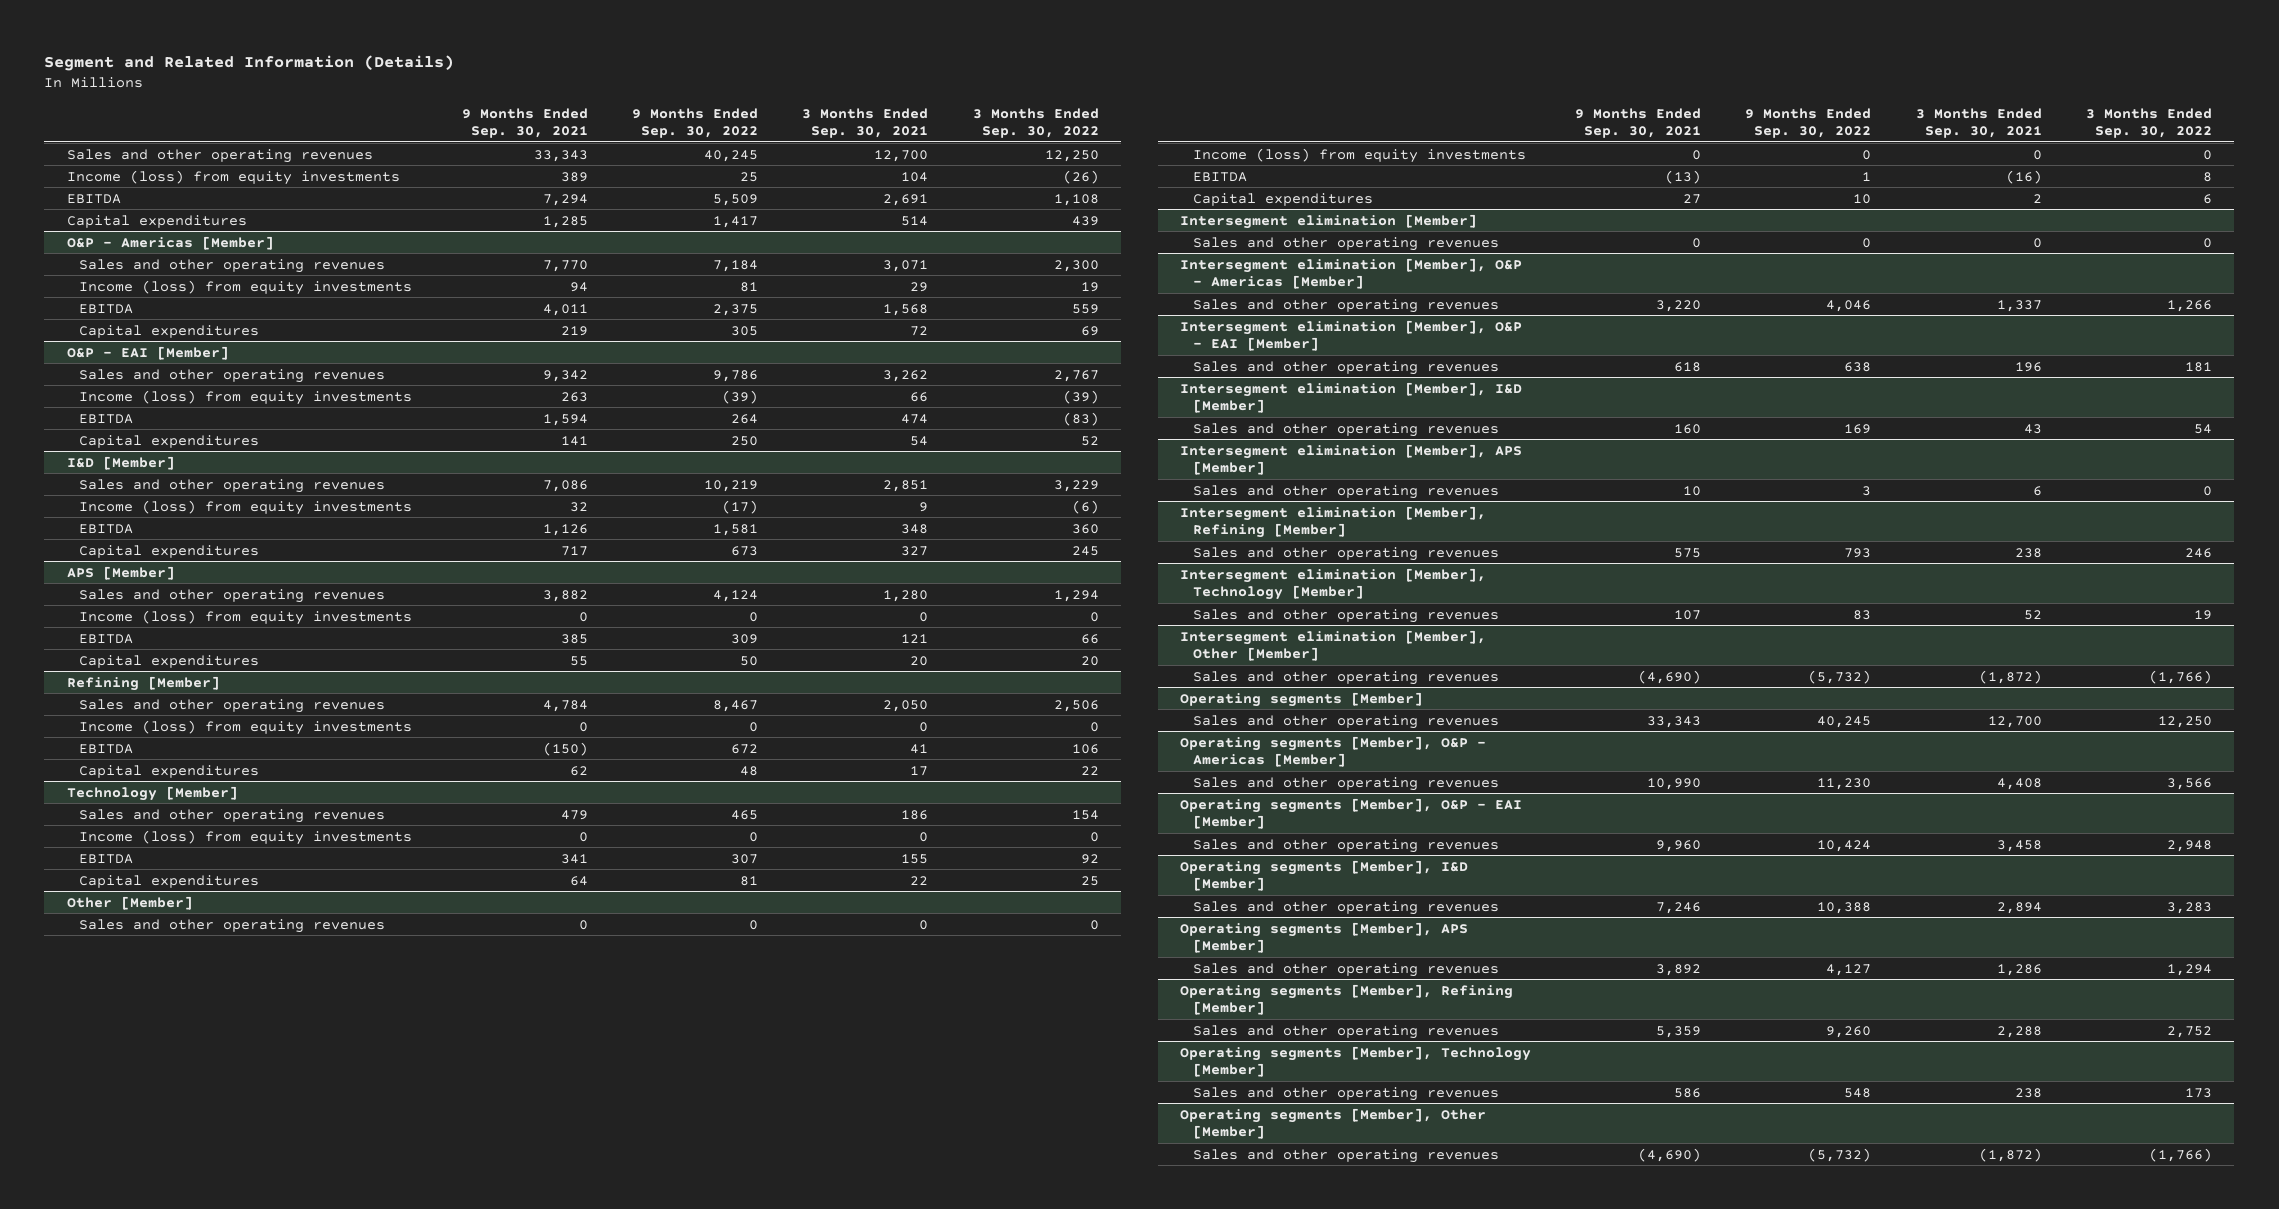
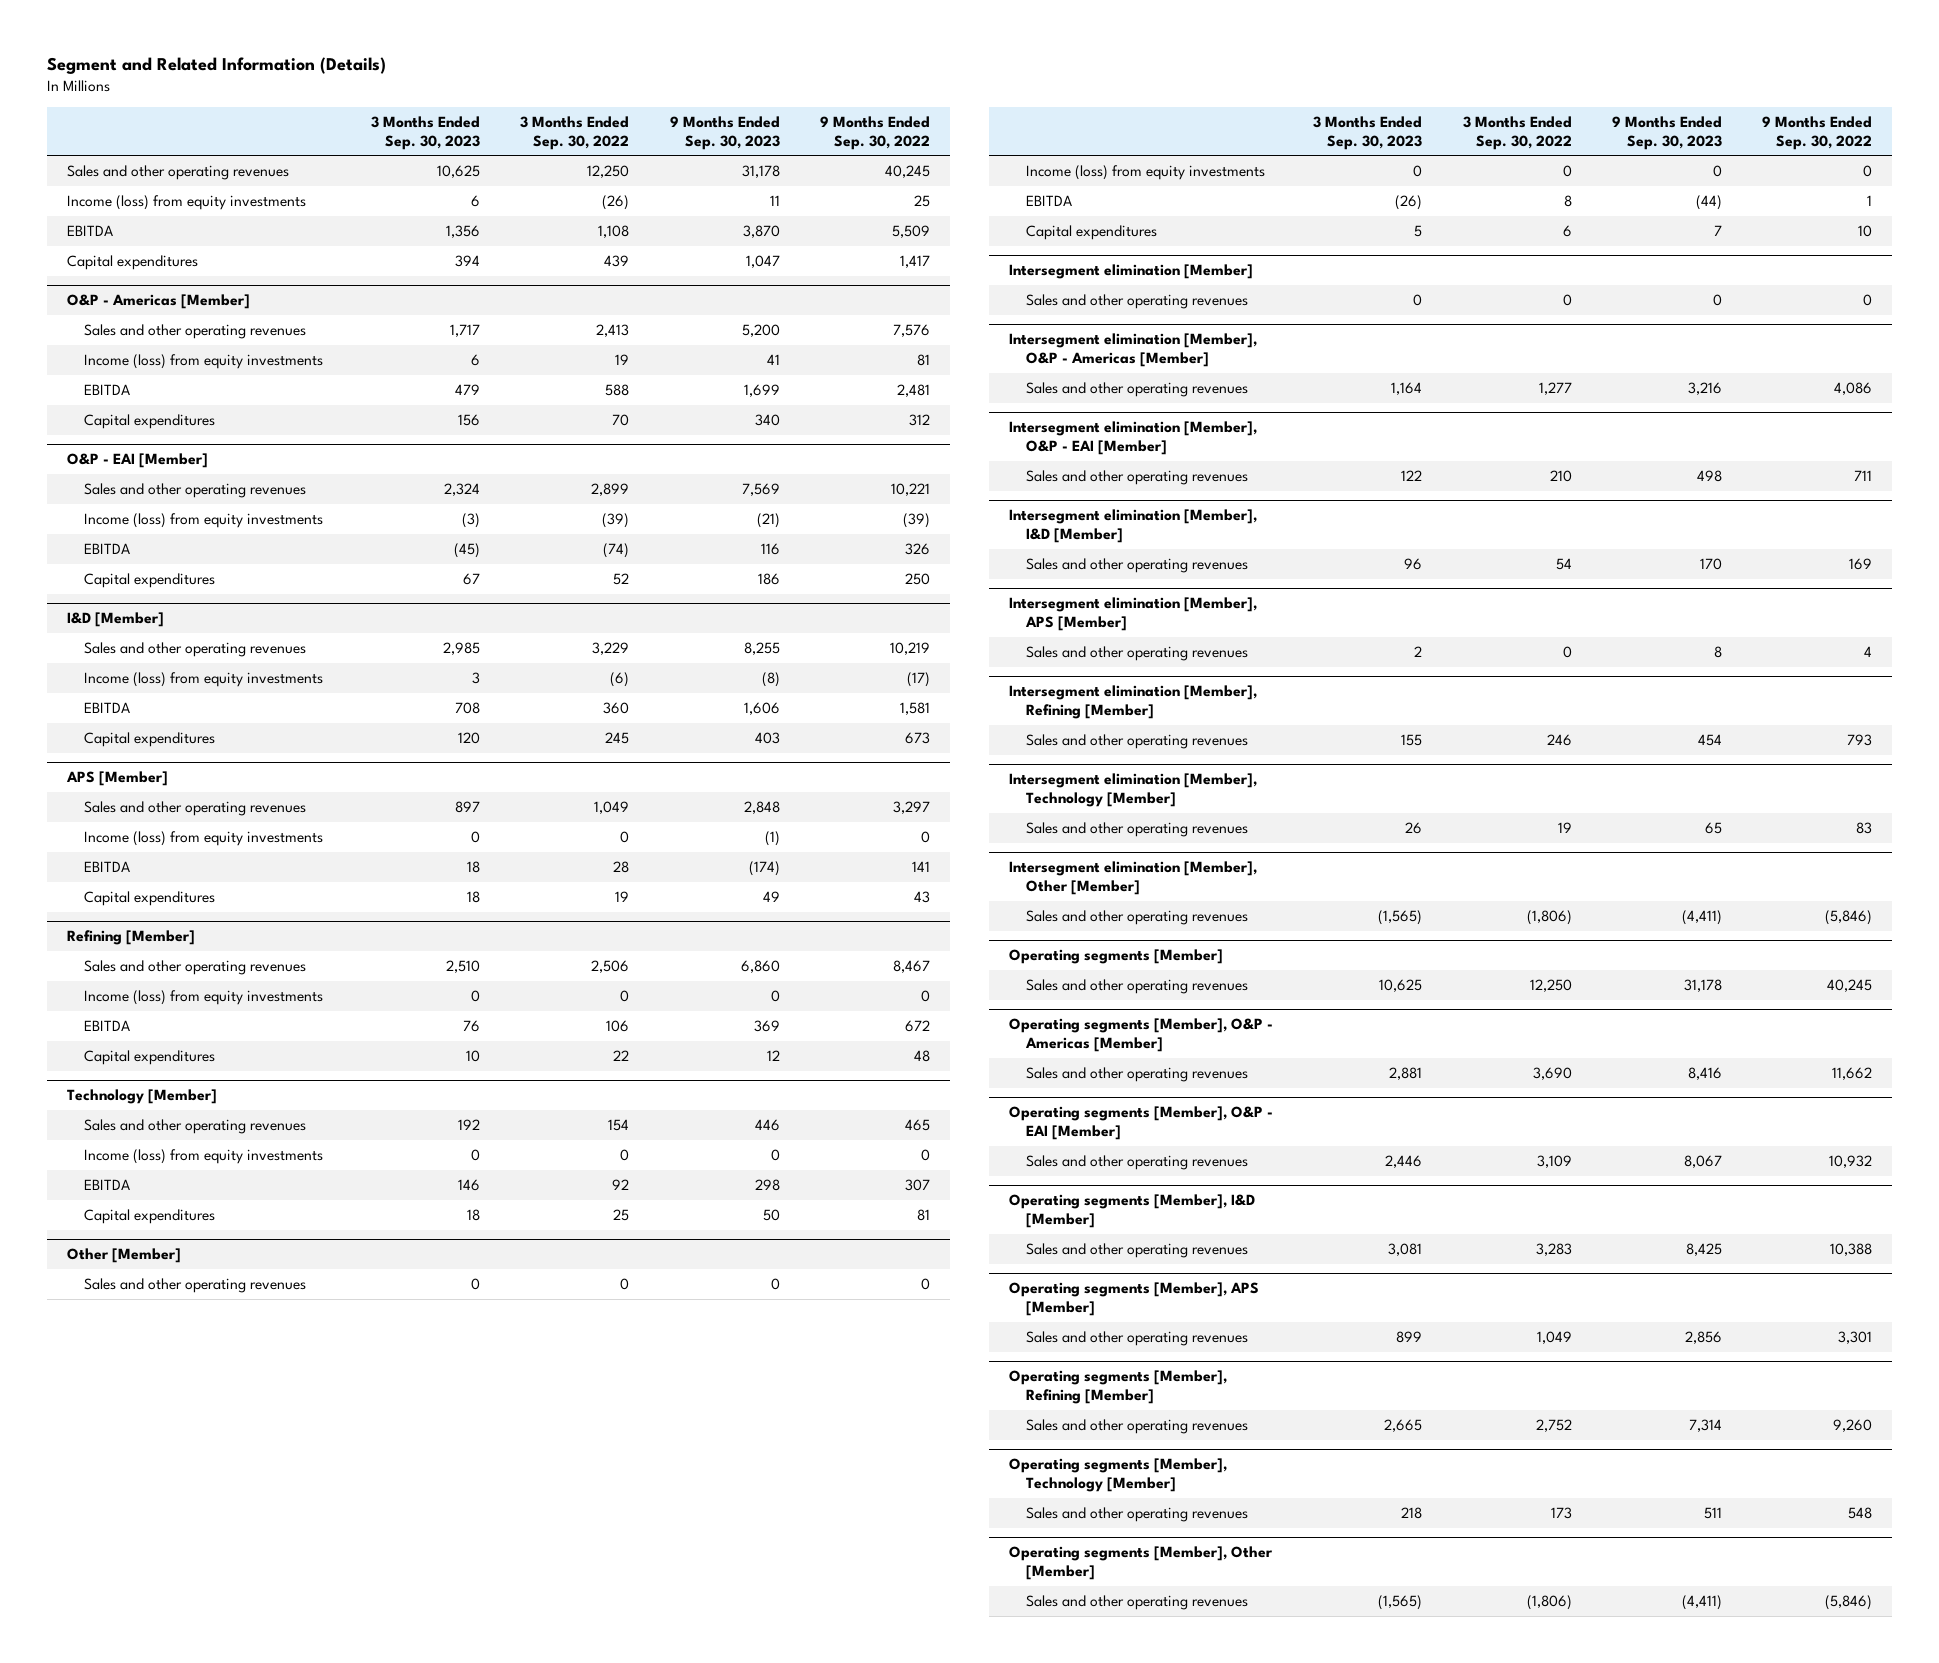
- | 9 Months Ended Sep. 30, 2021 | 9 Months Ended Sep. 30, 2022 | 3 Months Ended Sep. 30, 2021 | 3 Months Ended Sep. 30, 2022
+ | 3 Months Ended Sep. 30, 2023 | 3 Months Ended Sep. 30, 2022 | 9 Months Ended Sep. 30, 2023 | 9 Months Ended Sep. 30, 2022
@ O&P - Americas [Member]
- Sales and other operating revenues | 7,770 | 7,184 | 3,071 | 2,300
+ Sales and other operating revenues | 1,717 | 2,413 | 5,200 | 7,576
- EBITDA | 4,011 | 2,375 | 1,568 | 559
- Capital expenditures | 219 | 305 | 72 | 69
+ EBITDA | 479 | 588 | 1,699 | 2,481
+ Capital expenditures | 156 | 70 | 340 | 312
@ O&P - EAI [Member]
- Sales and other operating revenues | 9,342 | 9,786 | 3,262 | 2,767
+ Sales and other operating revenues | 2,324 | 2,899 | 7,569 | 10,221
- EBITDA | 1,594 | 264 | 474 | (83)
+ EBITDA | (45) | (74) | 116 | 326
@ APS [Member]
- Sales and other operating revenues | 3,882 | 4,124 | 1,280 | 1,294
+ Sales and other operating revenues | 897 | 1,049 | 2,848 | 3,297
- EBITDA | 385 | 309 | 121 | 66
- Capital expenditures | 55 | 50 | 20 | 20
+ EBITDA | 18 | 28 | (174) | 141
+ Capital expenditures | 18 | 19 | 49 | 43
@ Intersegment elimination [Member], O&P - Americas [Member]
- Sales and other operating revenues | 3,220 | 4,046 | 1,337 | 1,266
+ Sales and other operating revenues | 1,164 | 1,277 | 3,216 | 4,086
@ Intersegment elimination [Member], O&P - EAI [Member]
- Sales and other operating revenues | 618 | 638 | 196 | 181
+ Sales and other operating revenues | 122 | 210 | 498 | 711
@ Intersegment elimination [Member], APS [Member]
- Sales and other operating revenues | 10 | 3 | 6 | 0
+ Sales and other operating revenues | 2 | 0 | 8 | 4
@ Intersegment elimination [Member], Other [Member]
- Sales and other operating revenues | (4,690) | (5,732) | (1,872) | (1,766)
+ Sales and other operating revenues | (1,565) | (1,806) | (4,411) | (5,846)
@ Operating segments [Member], O&P - Americas [Member]
- Sales and other operating revenues | 10,990 | 11,230 | 4,408 | 3,566
+ Sales and other operating revenues | 2,881 | 3,690 | 8,416 | 11,662
@ Operating segments [Member], O&P - EAI [Member]
- Sales and other operating revenues | 9,960 | 10,424 | 3,458 | 2,948
+ Sales and other operating revenues | 2,446 | 3,109 | 8,067 | 10,932
@ Operating segments [Member], APS [Member]
- Sales and other operating revenues | 3,892 | 4,127 | 1,286 | 1,294
+ Sales and other operating revenues | 899 | 1,049 | 2,856 | 3,301
@ Operating segments [Member], Other [Member]
- Sales and other operating revenues | (4,690) | (5,732) | (1,872) | (1,766)
+ Sales and other operating revenues | (1,565) | (1,806) | (4,411) | (5,846)

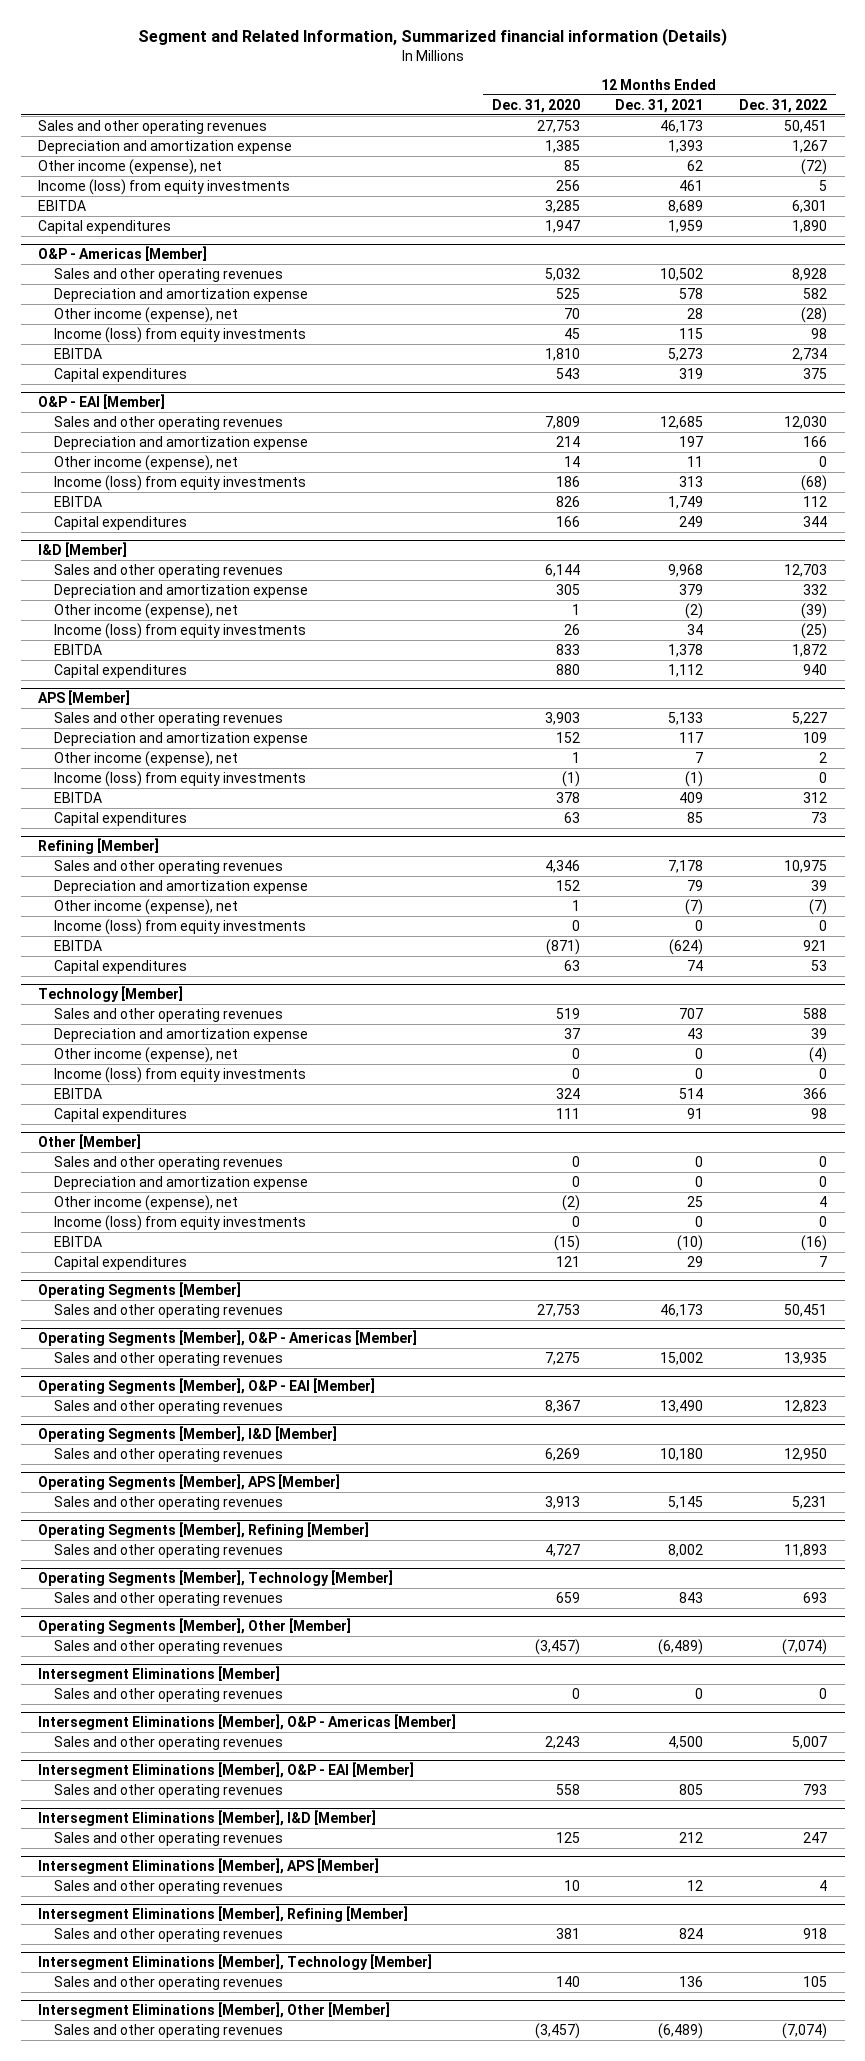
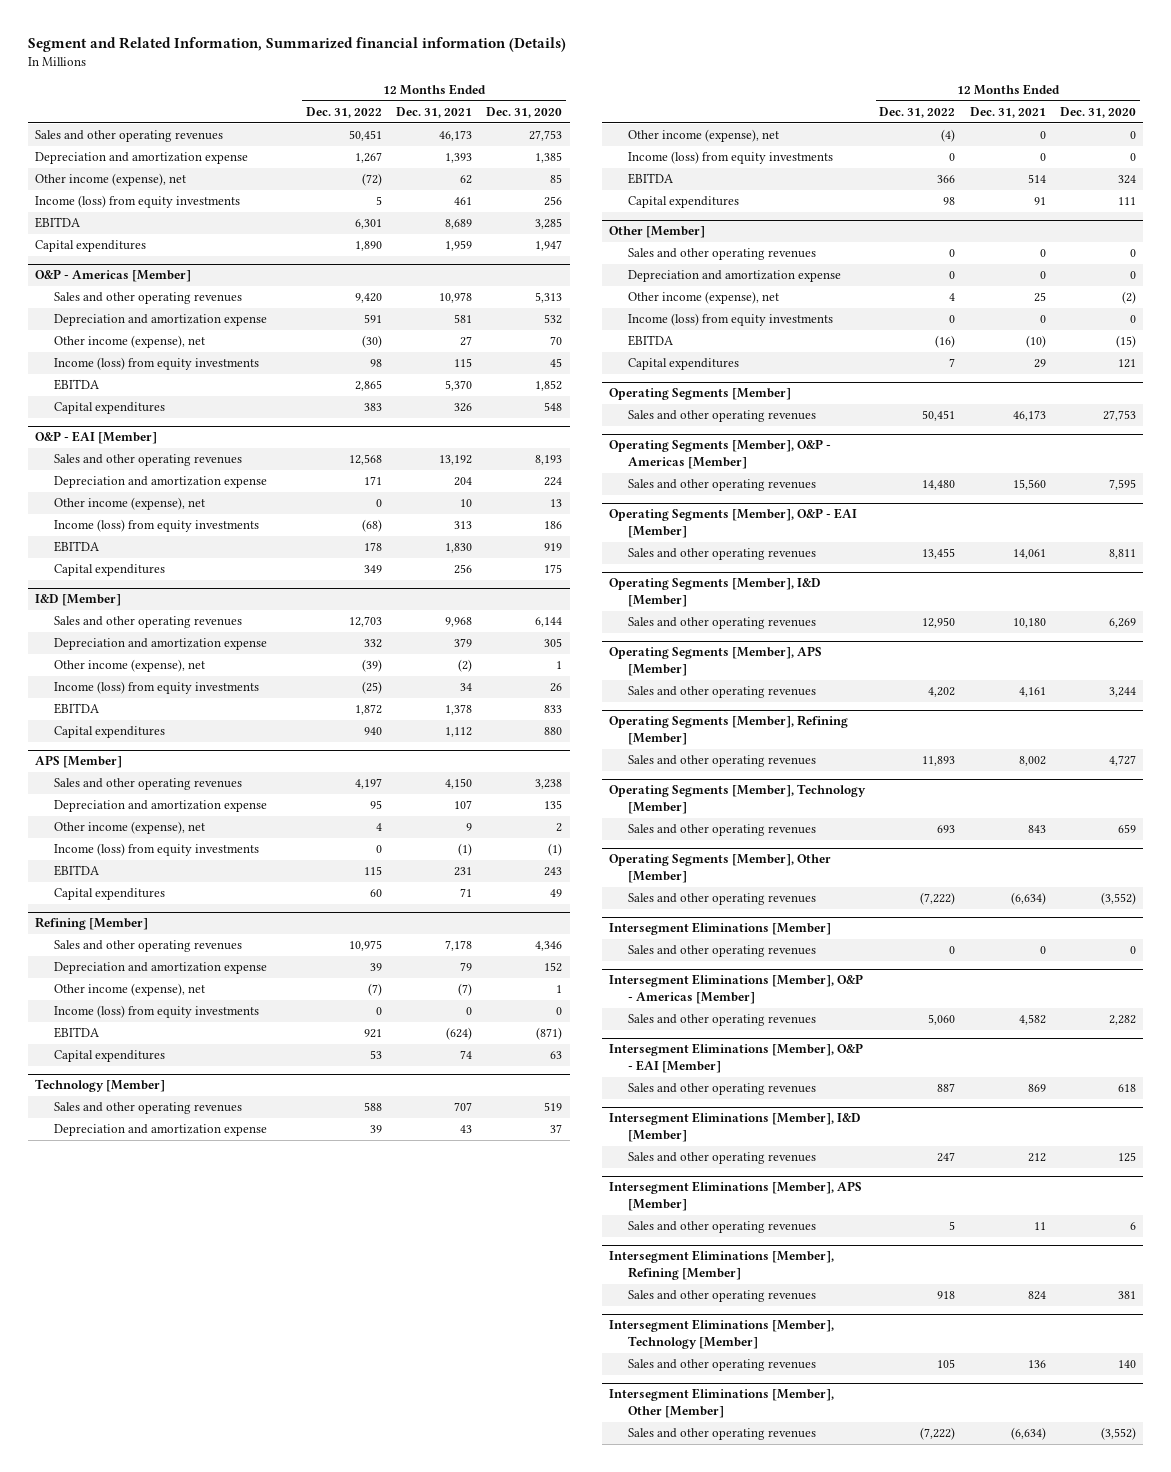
- | 12 Months Ended Dec. 31, 2020 | 12 Months Ended Dec. 31, 2021 | 12 Months Ended Dec. 31, 2022
+ | 12 Months Ended Dec. 31, 2022 | 12 Months Ended Dec. 31, 2021 | 12 Months Ended Dec. 31, 2020
@ O&P - Americas [Member]
- Sales and other operating revenues | 5,032 | 10,502 | 8,928
- Depreciation and amortization expense | 525 | 578 | 582
- Other income (expense), net | 70 | 28 | (28)
+ Sales and other operating revenues | 9,420 | 10,978 | 5,313
+ Depreciation and amortization expense | 591 | 581 | 532
+ Other income (expense), net | (30) | 27 | 70
- EBITDA | 1,810 | 5,273 | 2,734
- Capital expenditures | 543 | 319 | 375
+ EBITDA | 2,865 | 5,370 | 1,852
+ Capital expenditures | 383 | 326 | 548
@ O&P - EAI [Member]
- Sales and other operating revenues | 7,809 | 12,685 | 12,030
- Depreciation and amortization expense | 214 | 197 | 166
- Other income (expense), net | 14 | 11 | 0
+ Sales and other operating revenues | 12,568 | 13,192 | 8,193
+ Depreciation and amortization expense | 171 | 204 | 224
+ Other income (expense), net | 0 | 10 | 13
- EBITDA | 826 | 1,749 | 112
- Capital expenditures | 166 | 249 | 344
+ EBITDA | 178 | 1,830 | 919
+ Capital expenditures | 349 | 256 | 175
@ APS [Member]
- Sales and other operating revenues | 3,903 | 5,133 | 5,227
- Depreciation and amortization expense | 152 | 117 | 109
- Other income (expense), net | 1 | 7 | 2
+ Sales and other operating revenues | 4,197 | 4,150 | 3,238
+ Depreciation and amortization expense | 95 | 107 | 135
+ Other income (expense), net | 4 | 9 | 2
- EBITDA | 378 | 409 | 312
- Capital expenditures | 63 | 85 | 73
+ EBITDA | 115 | 231 | 243
+ Capital expenditures | 60 | 71 | 49
@ Operating Segments [Member], O&P - Americas [Member]
- Sales and other operating revenues | 7,275 | 15,002 | 13,935
+ Sales and other operating revenues | 14,480 | 15,560 | 7,595
@ Operating Segments [Member], O&P - EAI [Member]
- Sales and other operating revenues | 8,367 | 13,490 | 12,823
+ Sales and other operating revenues | 13,455 | 14,061 | 8,811
@ Operating Segments [Member], APS [Member]
- Sales and other operating revenues | 3,913 | 5,145 | 5,231
+ Sales and other operating revenues | 4,202 | 4,161 | 3,244
@ Operating Segments [Member], Other [Member]
- Sales and other operating revenues | (3,457) | (6,489) | (7,074)
+ Sales and other operating revenues | (7,222) | (6,634) | (3,552)
@ Intersegment Eliminations [Member], O&P - Americas [Member]
- Sales and other operating revenues | 2,243 | 4,500 | 5,007
+ Sales and other operating revenues | 5,060 | 4,582 | 2,282
@ Intersegment Eliminations [Member], O&P - EAI [Member]
- Sales and other operating revenues | 558 | 805 | 793
+ Sales and other operating revenues | 887 | 869 | 618
@ Intersegment Eliminations [Member], APS [Member]
- Sales and other operating revenues | 10 | 12 | 4
+ Sales and other operating revenues | 5 | 11 | 6
@ Intersegment Eliminations [Member], Other [Member]
- Sales and other operating revenues | (3,457) | (6,489) | (7,074)
+ Sales and other operating revenues | (7,222) | (6,634) | (3,552)

